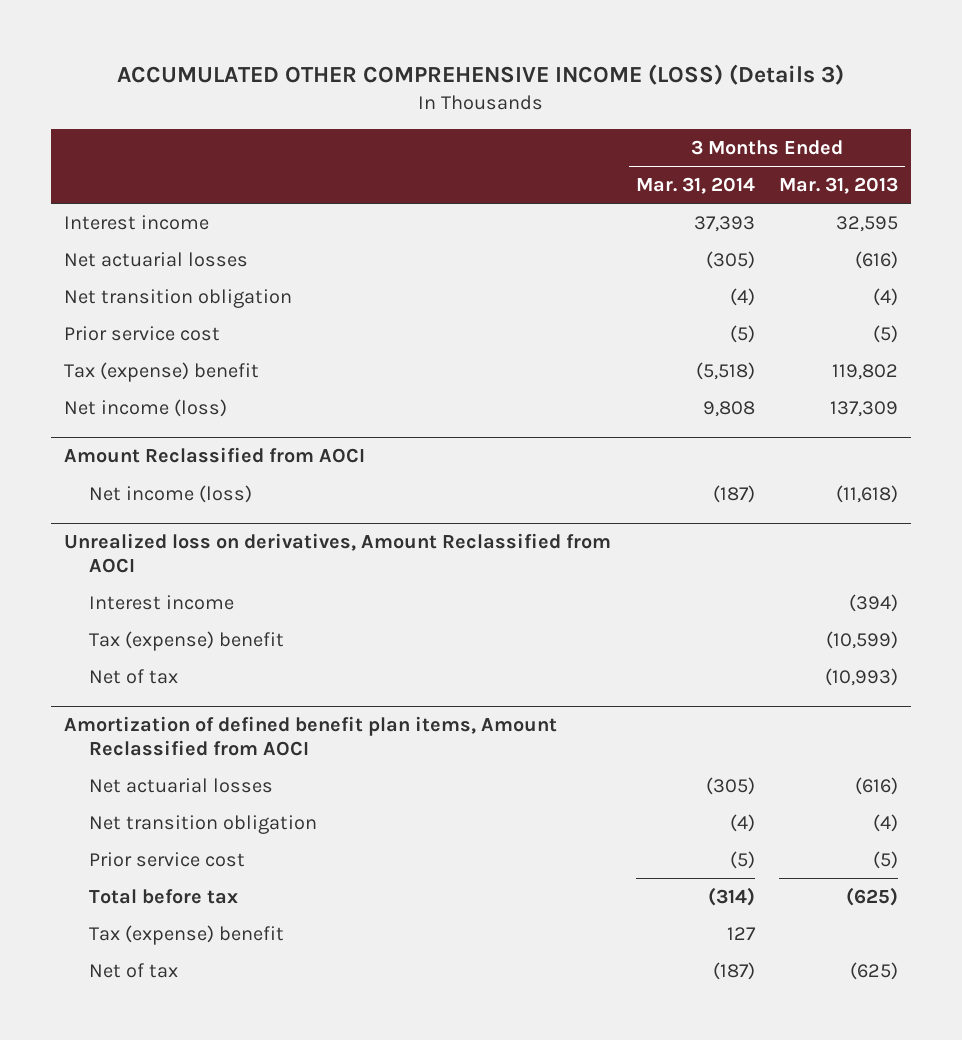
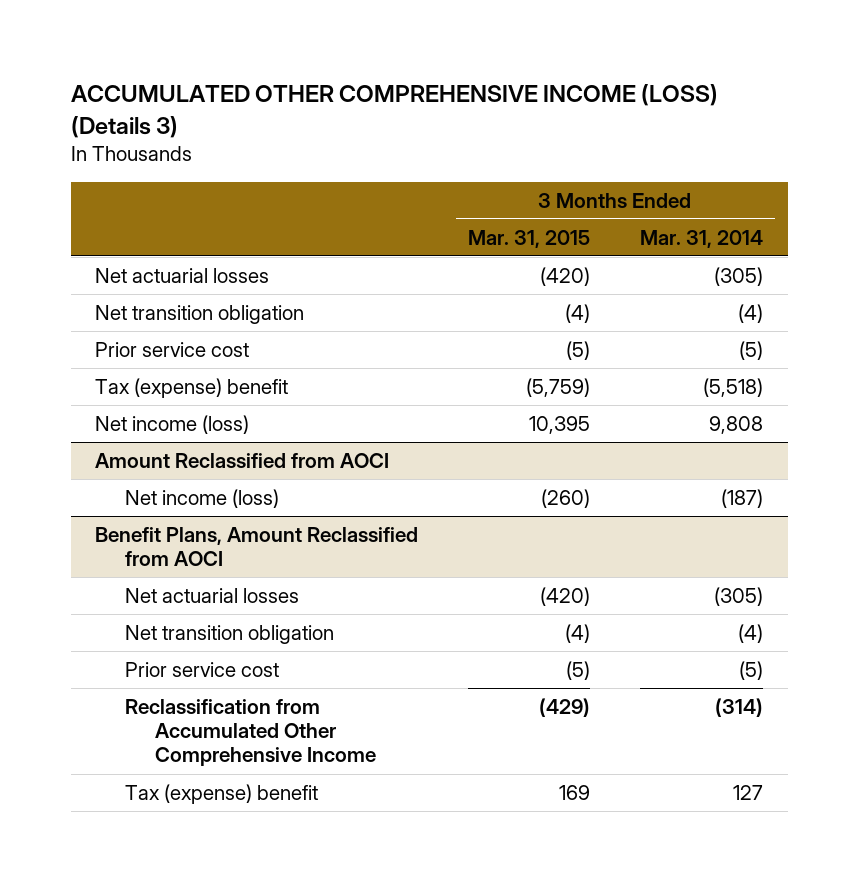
- | 3 Months Ended Mar. 31, 2014 | 3 Months Ended Mar. 31, 2013
+ | 3 Months Ended Mar. 31, 2015 | 3 Months Ended Mar. 31, 2014
- Interest income | 37,393 | 32,595
- Unrealized loss on derivatives, Amount Reclassified from AOCI
- Interest income | | (394)
- Tax (expense) benefit | | (10,599)
- Net of tax | | (10,993)
- Amortization of defined benefit plan items, Amount Reclassified from AOCI
+ Benefit Plans, Amount Reclassified from AOCI
- Total before tax | (314) | (625)
+ Reclassification from Accumulated Other Comprehensive Income | (429) | (314)
- Net of tax | (187) | (625)

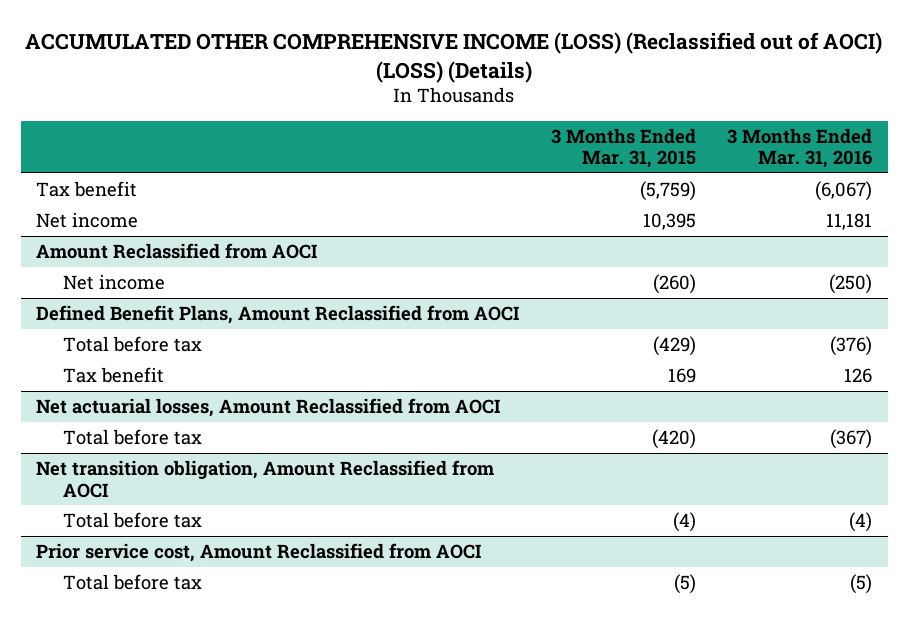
- ACCUMULATED OTHER COMPREHENSIVE INCOME (LOSS) (Details 3)
+ ACCUMULATED OTHER COMPREHENSIVE INCOME (LOSS) (Reclassified out of AOCI) (LOSS) (Details)
- | 3 Months Ended Mar. 31, 2015 | 3 Months Ended Mar. 31, 2014
+ | 3 Months Ended Mar. 31, 2015 | 3 Months Ended Mar. 31, 2016
- Net actuarial losses | (420) | (305)
- Net transition obligation | (4) | (4)
- Prior service cost | (5) | (5)
- Tax (expense) benefit | (5,759) | (5,518)
- Net income (loss) | 10,395 | 9,808
+ Tax benefit | (5,759) | (6,067)
+ Net income | 10,395 | 11,181
@ Amount Reclassified from AOCI
- Net income (loss) | (260) | (187)
- Benefit Plans, Amount Reclassified from AOCI
- Net actuarial losses | (420) | (305)
- Net transition obligation | (4) | (4)
- Prior service cost | (5) | (5)
- Reclassification from Accumulated Other Comprehensive Income | (429) | (314)
- Tax (expense) benefit | 169 | 127
@ Amount Reclassified from AOCI
+ Net income | (260) | (250)
+ Defined Benefit Plans, Amount Reclassified from AOCI
+ Total before tax | (429) | (376)
+ Tax benefit | 169 | 126
+ Net actuarial losses, Amount Reclassified from AOCI
+ Total before tax | (420) | (367)
+ Net transition obligation, Amount Reclassified from AOCI
+ Total before tax | (4) | (4)
+ Prior service cost, Amount Reclassified from AOCI
+ Total before tax | (5) | (5)

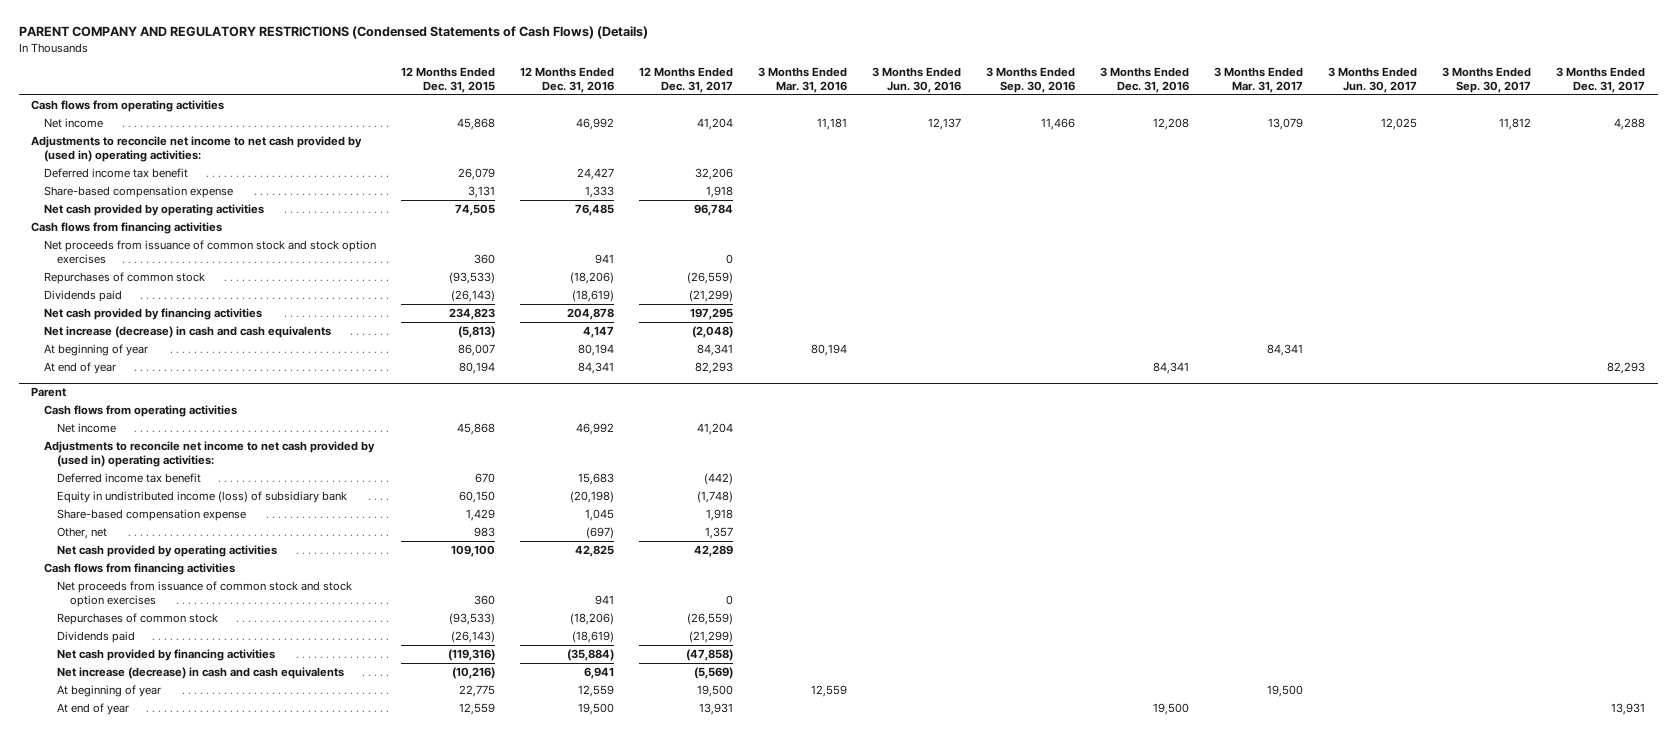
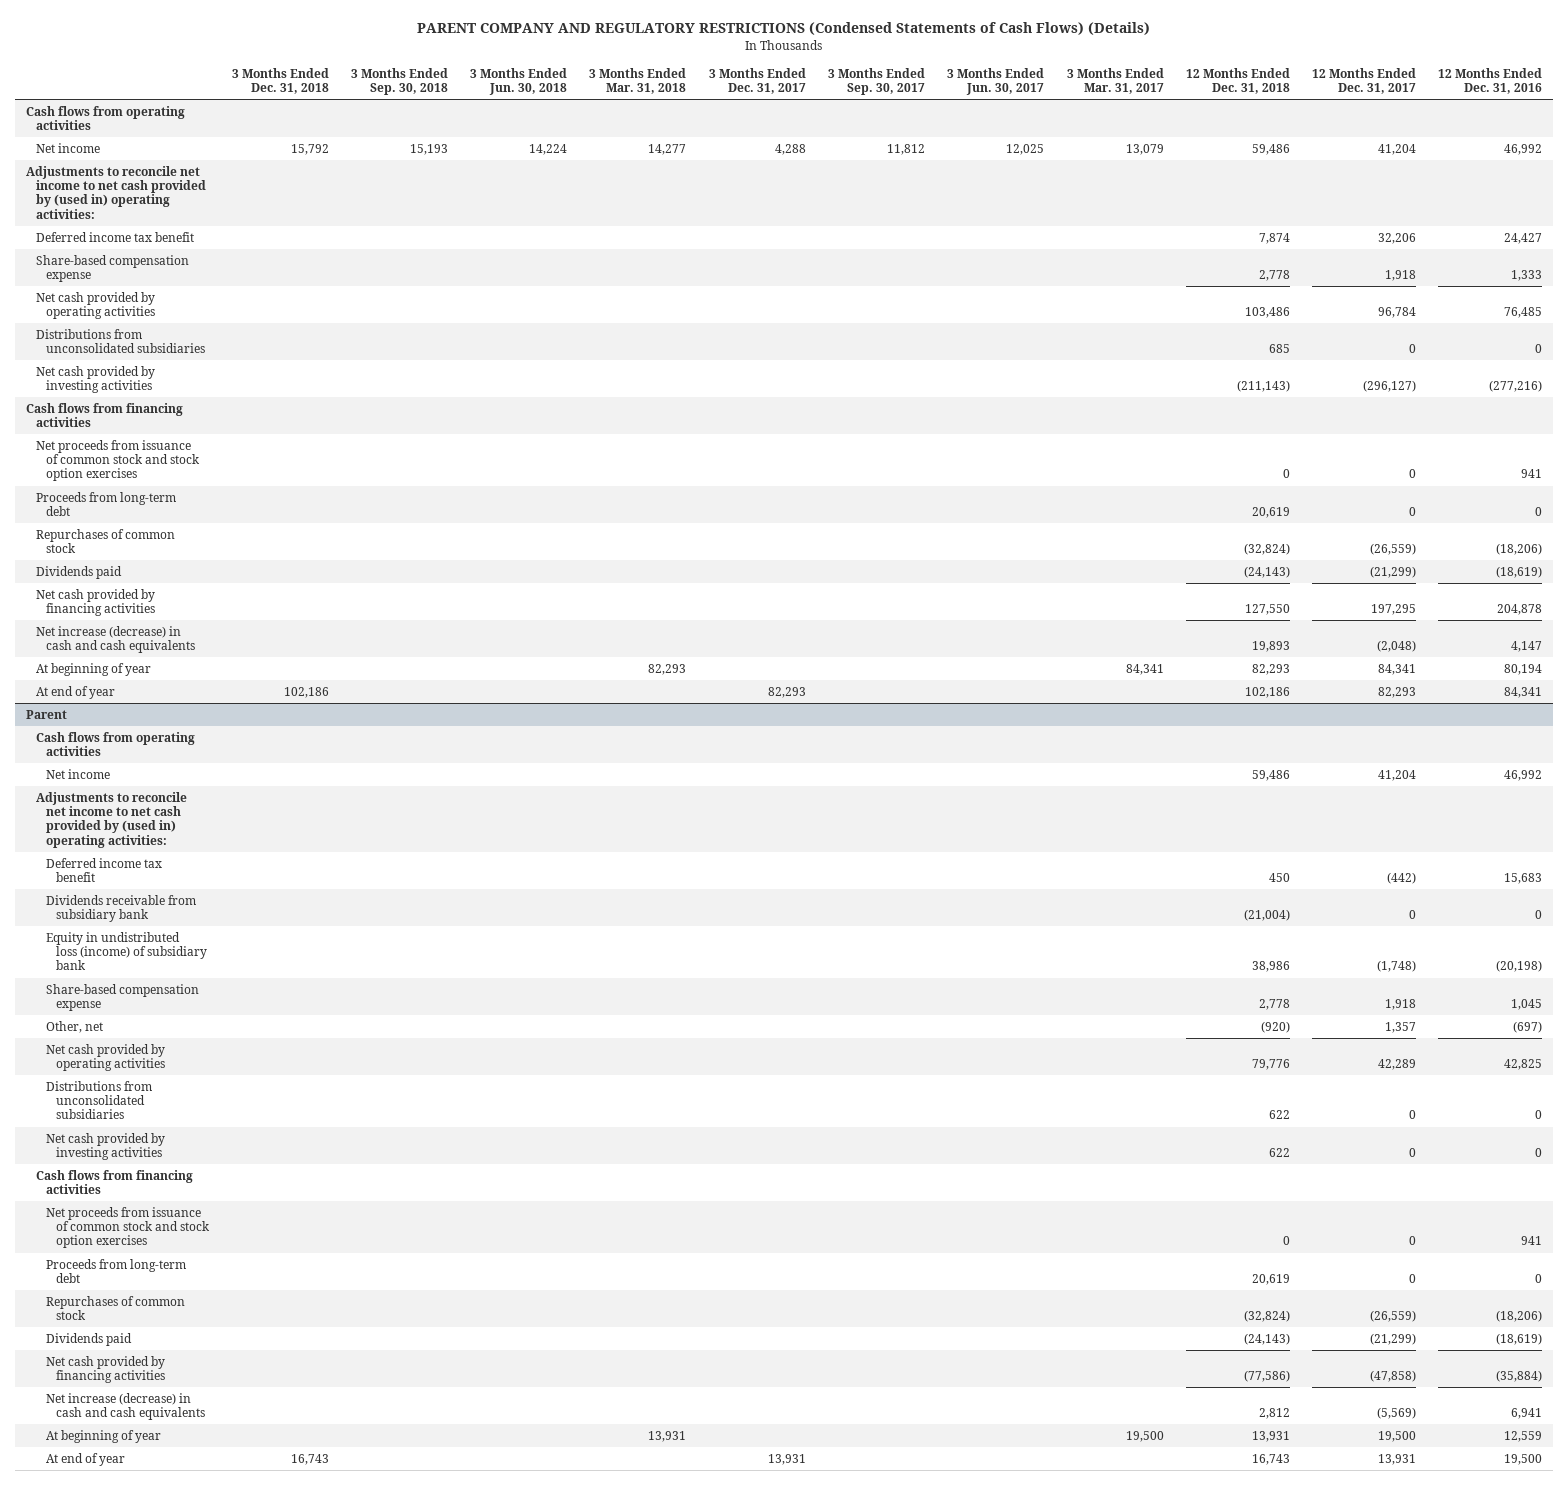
- | 12 Months Ended Dec. 31, 2015 | 12 Months Ended Dec. 31, 2016 | 12 Months Ended Dec. 31, 2017 | 3 Months Ended Mar. 31, 2016 | 3 Months Ended Jun. 30, 2016 | 3 Months Ended Sep. 30, 2016 | 3 Months Ended Dec. 31, 2016 | 3 Months Ended Mar. 31, 2017 | 3 Months Ended Jun. 30, 2017 | 3 Months Ended Sep. 30, 2017 | 3 Months Ended Dec. 31, 2017
+ | 3 Months Ended Dec. 31, 2018 | 3 Months Ended Sep. 30, 2018 | 3 Months Ended Jun. 30, 2018 | 3 Months Ended Mar. 31, 2018 | 3 Months Ended Dec. 31, 2017 | 3 Months Ended Sep. 30, 2017 | 3 Months Ended Jun. 30, 2017 | 3 Months Ended Mar. 31, 2017 | 12 Months Ended Dec. 31, 2018 | 12 Months Ended Dec. 31, 2017 | 12 Months Ended Dec. 31, 2016
+ Distributions from unconsolidated subsidiaries | | | | | | | | | 685 | 0 | 0
+ Net cash provided by investing activities | | | | | | | | | (211,143) | (296,127) | (277,216)
+ Proceeds from long-term debt | | | | | | | | | 20,619 | 0 | 0
@ Parent
- Equity in undistributed income (loss) of subsidiary bank | 60,150 | (20,198) | (1,748) | | | | | | | |
+ Dividends receivable from subsidiary bank | | | | | | | | | (21,004) | 0 | 0
+ Equity in undistributed loss (income) of subsidiary bank | | | | | | | | | 38,986 | (1,748) | (20,198)
+ Distributions from unconsolidated subsidiaries | | | | | | | | | 622 | 0 | 0
+ Net cash provided by investing activities | | | | | | | | | 622 | 0 | 0
+ Proceeds from long-term debt | | | | | | | | | 20,619 | 0 | 0

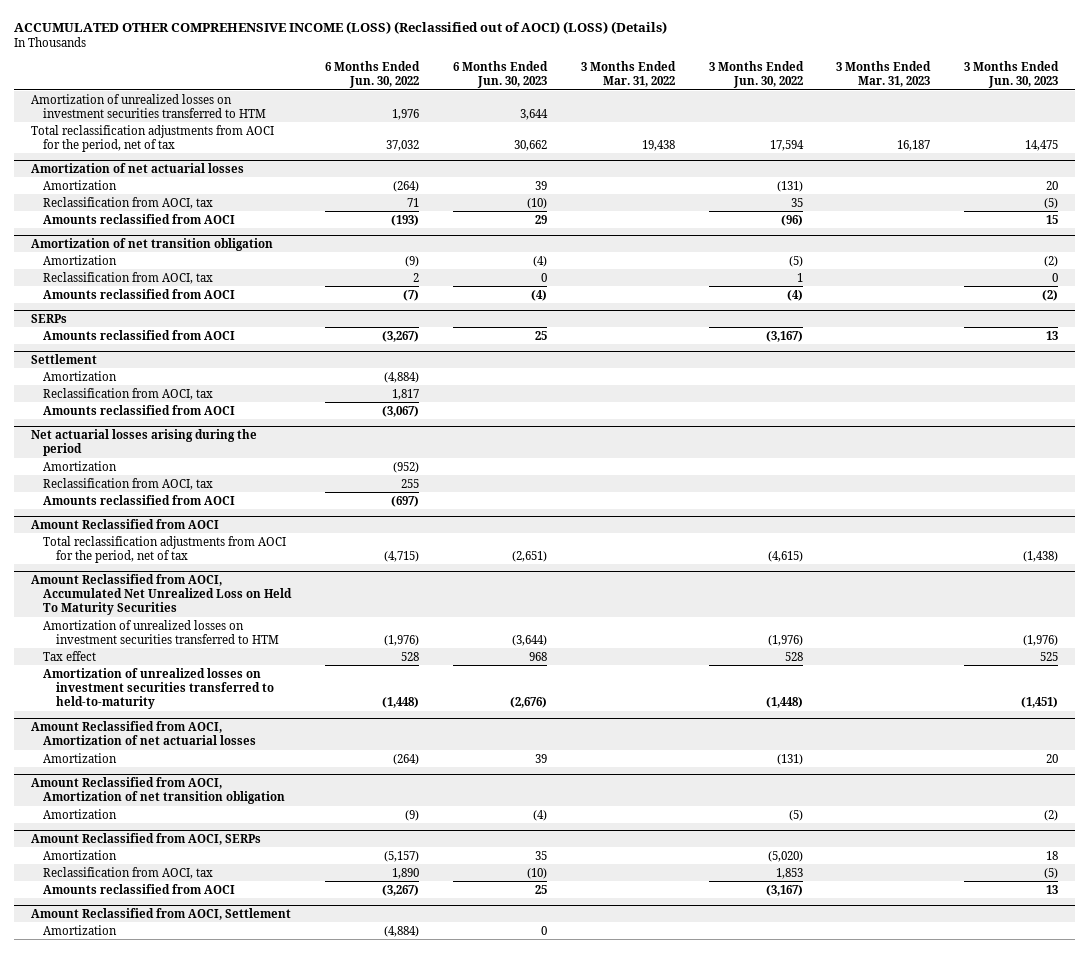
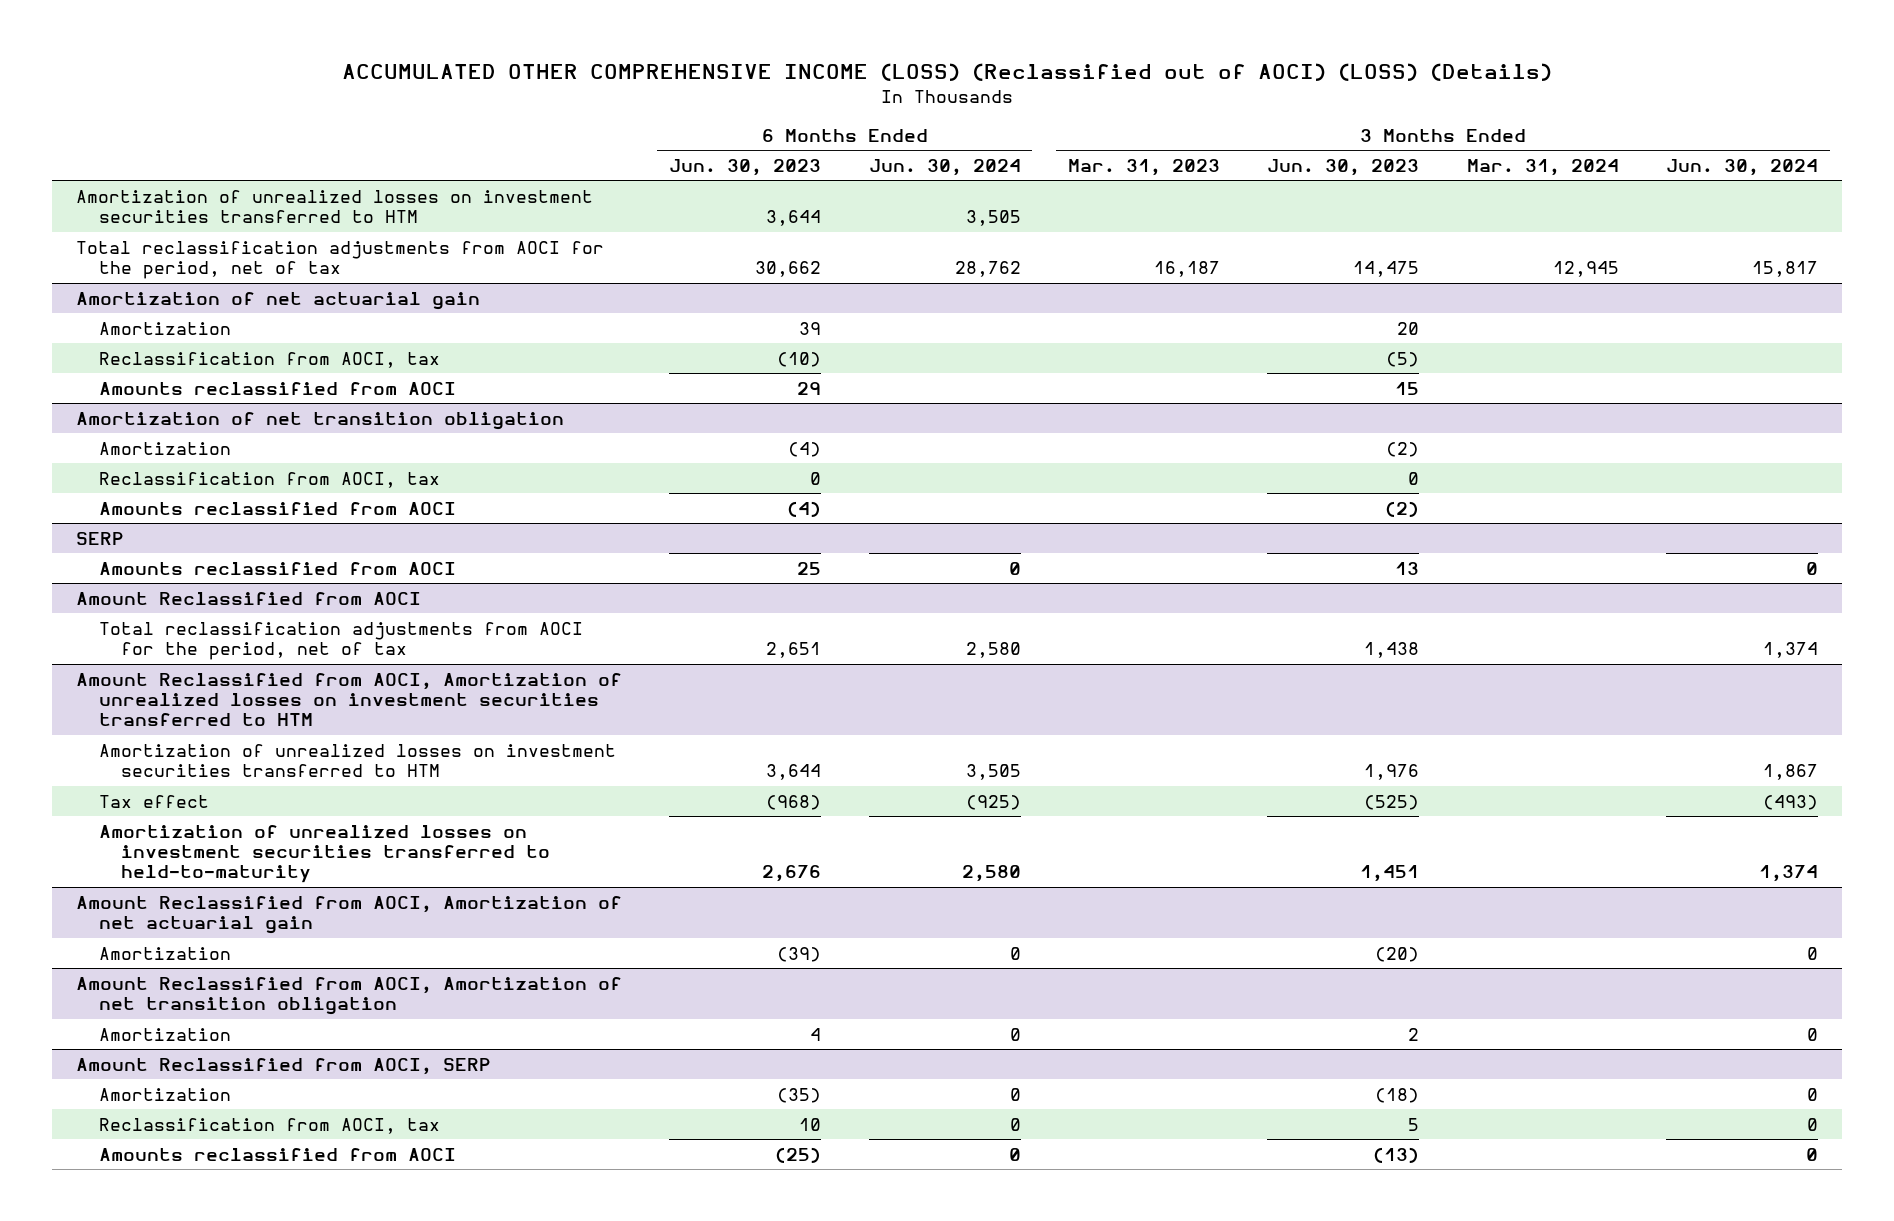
- | 6 Months Ended Jun. 30, 2022 | 6 Months Ended Jun. 30, 2023 | 3 Months Ended Mar. 31, 2022 | 3 Months Ended Jun. 30, 2022 | 3 Months Ended Mar. 31, 2023 | 3 Months Ended Jun. 30, 2023
+ | 6 Months Ended Jun. 30, 2023 | 6 Months Ended Jun. 30, 2024 | 3 Months Ended Mar. 31, 2023 | 3 Months Ended Jun. 30, 2023 | 3 Months Ended Mar. 31, 2024 | 3 Months Ended Jun. 30, 2024
- Amortization of net actuarial losses
+ Amortization of net actuarial gain
- SERPs
+ SERP
- Settlement
- Amortization | (4,884) | | | | |
- Reclassification from AOCI, tax | 1,817 | | | | |
- Amounts reclassified from AOCI | (3,067) | | | | |
- Net actuarial losses arising during the period
- Amortization | (952) | | | | |
- Reclassification from AOCI, tax | 255 | | | | |
- Amounts reclassified from AOCI | (697) | | | | |
@ Amount Reclassified from AOCI
- Total reclassification adjustments from AOCI for the period, net of tax | (4,715) | (2,651) | | (4,615) | | (1,438)
- Amount Reclassified from AOCI, Accumulated Net Unrealized Loss on Held To Maturity Securities
- Amortization of unrealized losses on investment securities transferred to HTM | (1,976) | (3,644) | | (1,976) | | (1,976)
- Tax effect | 528 | 968 | | 528 | | 525
- Amortization of unrealized losses on investment securities transferred to held-to-maturity | (1,448) | (2,676) | | (1,448) | | (1,451)
- Amount Reclassified from AOCI, Amortization of net actuarial losses
- Amortization | (264) | 39 | | (131) | | 20
@ Amount Reclassified from AOCI
+ Total reclassification adjustments from AOCI for the period, net of tax | 2,651 | 2,580 | | 1,438 | | 1,374
+ Amount Reclassified from AOCI, Amortization of unrealized losses on investment securities transferred to HTM
+ Amortization of unrealized losses on investment securities transferred to HTM | 3,644 | 3,505 | | 1,976 | | 1,867
+ Tax effect | (968) | (925) | | (525) | | (493)
+ Amortization of unrealized losses on investment securities transferred to held-to-maturity | 2,676 | 2,580 | | 1,451 | | 1,374
+ Amount Reclassified from AOCI, Amortization of net actuarial gain
+ Amortization | (39) | 0 | | (20) | | 0
@ Amount Reclassified from AOCI, Amortization of net transition obligation
- Amortization | (9) | (4) | | (5) | | (2)
- Amount Reclassified from AOCI, SERPs
- Amortization | (5,157) | 35 | | (5,020) | | 18
- Reclassification from AOCI, tax | 1,890 | (10) | | 1,853 | | (5)
- Amounts reclassified from AOCI | (3,267) | 25 | | (3,167) | | 13
- Amount Reclassified from AOCI, Settlement
- Amortization | (4,884) | 0 | | | |
@ Amount Reclassified from AOCI, Amortization of net transition obligation
+ Amortization | 4 | 0 | | 2 | | 0
+ Amount Reclassified from AOCI, SERP
+ Amortization | (35) | 0 | | (18) | | 0
+ Reclassification from AOCI, tax | 10 | 0 | | 5 | | 0
+ Amounts reclassified from AOCI | (25) | 0 | | (13) | | 0

